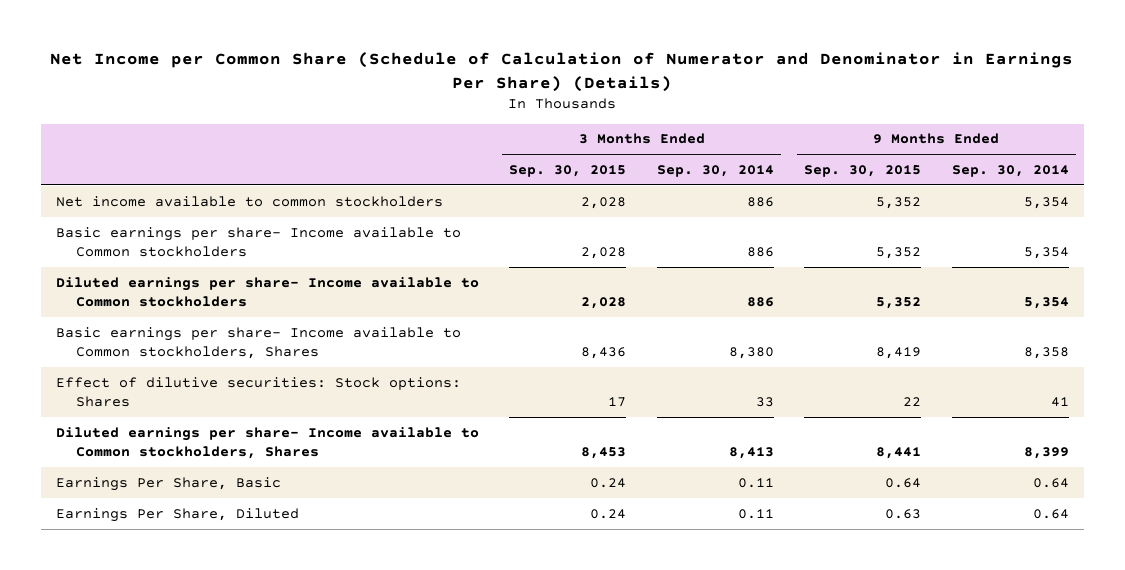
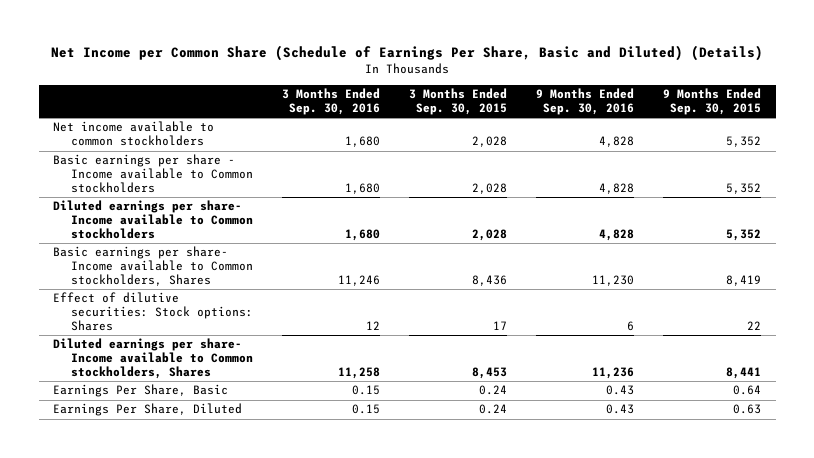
- Net Income per Common Share (Schedule of Calculation of Numerator and Denominator in Earnings Per Share) (Details)
+ Net Income per Common Share (Schedule of Earnings Per Share, Basic and Diluted) (Details)
- | 3 Months Ended Sep. 30, 2015 | 3 Months Ended Sep. 30, 2014 | 9 Months Ended Sep. 30, 2015 | 9 Months Ended Sep. 30, 2014
+ | 3 Months Ended Sep. 30, 2016 | 3 Months Ended Sep. 30, 2015 | 9 Months Ended Sep. 30, 2016 | 9 Months Ended Sep. 30, 2015
- Basic earnings per share- Income available to Common stockholders | 2,028 | 886 | 5,352 | 5,354
+ Basic earnings per share - Income available to Common stockholders | 1,680 | 2,028 | 4,828 | 5,352

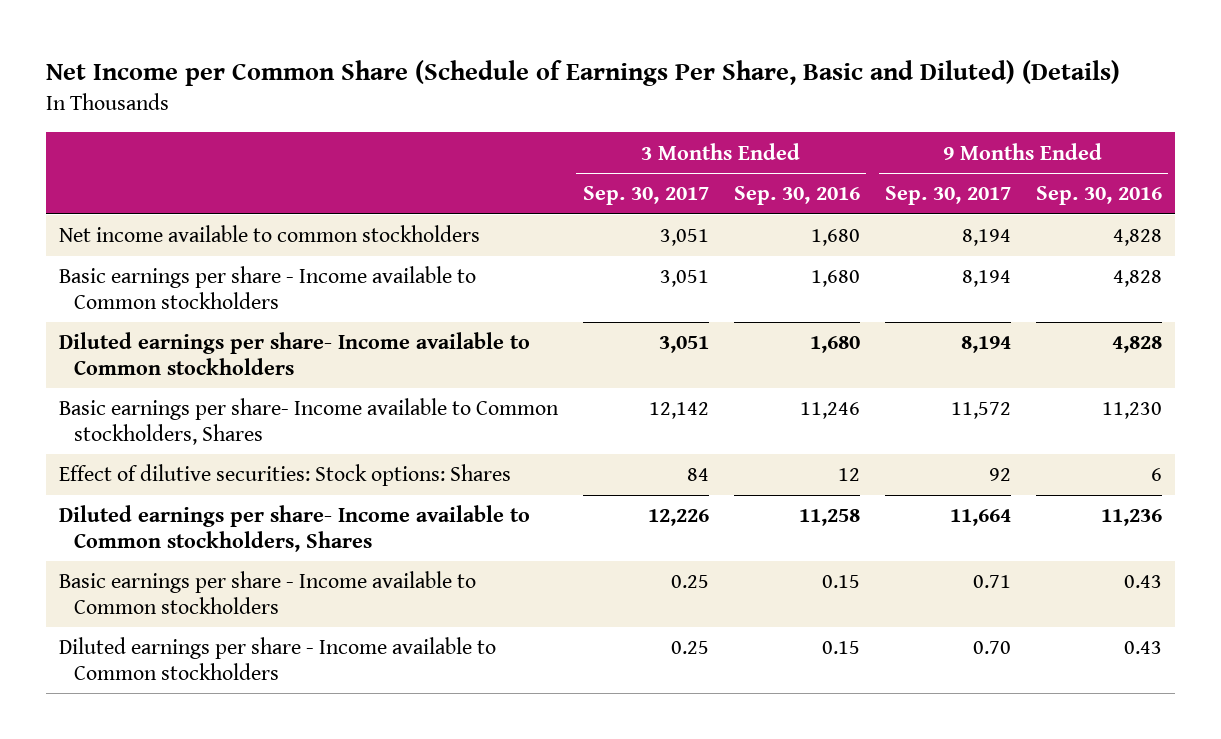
- | 3 Months Ended Sep. 30, 2016 | 3 Months Ended Sep. 30, 2015 | 9 Months Ended Sep. 30, 2016 | 9 Months Ended Sep. 30, 2015
+ | 3 Months Ended Sep. 30, 2017 | 3 Months Ended Sep. 30, 2016 | 9 Months Ended Sep. 30, 2017 | 9 Months Ended Sep. 30, 2016
- Earnings Per Share, Basic | 0.15 | 0.24 | 0.43 | 0.64
- Earnings Per Share, Diluted | 0.15 | 0.24 | 0.43 | 0.63
+ Basic earnings per share - Income available to Common stockholders | 0.25 | 0.15 | 0.71 | 0.43
+ Diluted earnings per share - Income available to Common stockholders | 0.25 | 0.15 | 0.70 | 0.43

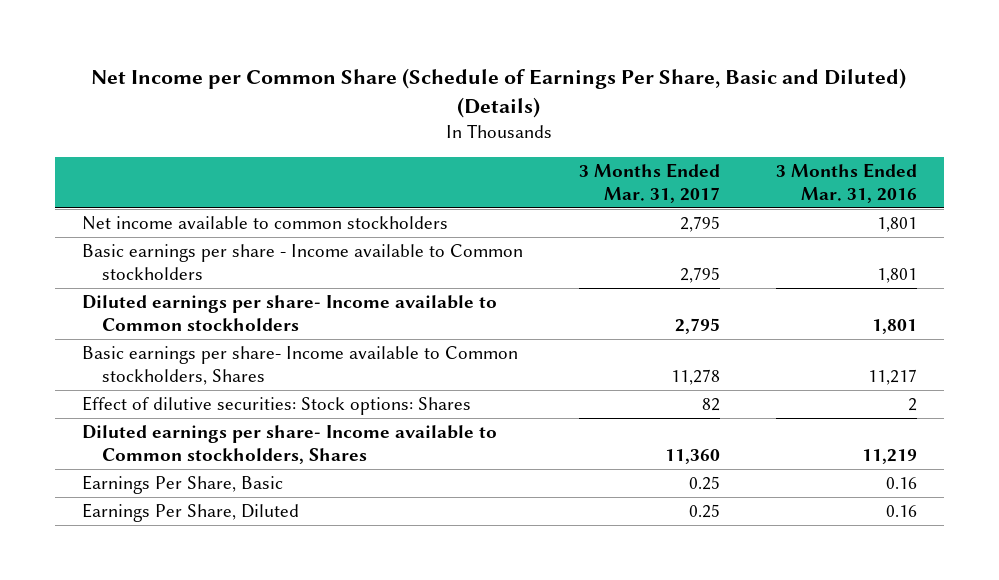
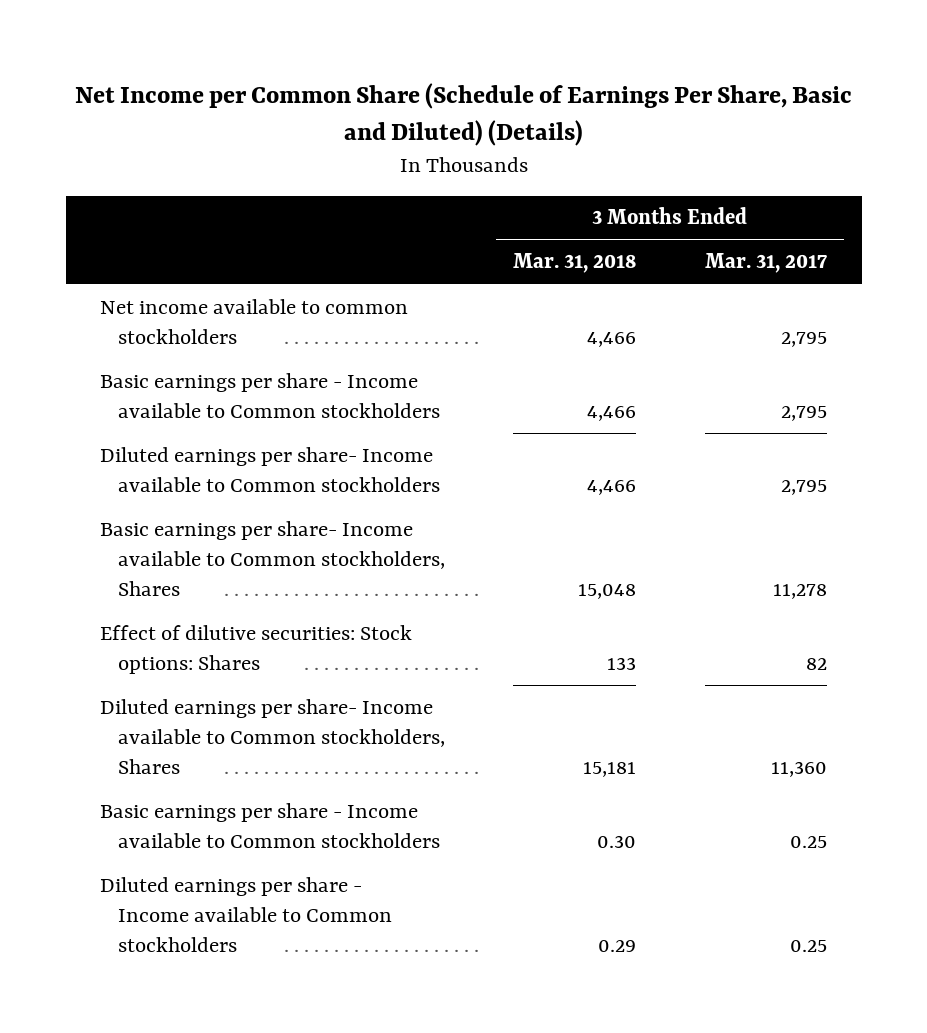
- | 3 Months Ended Mar. 31, 2017 | 3 Months Ended Mar. 31, 2016
+ | 3 Months Ended Mar. 31, 2018 | 3 Months Ended Mar. 31, 2017
- Earnings Per Share, Basic | 0.25 | 0.16
- Earnings Per Share, Diluted | 0.25 | 0.16
+ Basic earnings per share - Income available to Common stockholders | 0.30 | 0.25
+ Diluted earnings per share - Income available to Common stockholders | 0.29 | 0.25

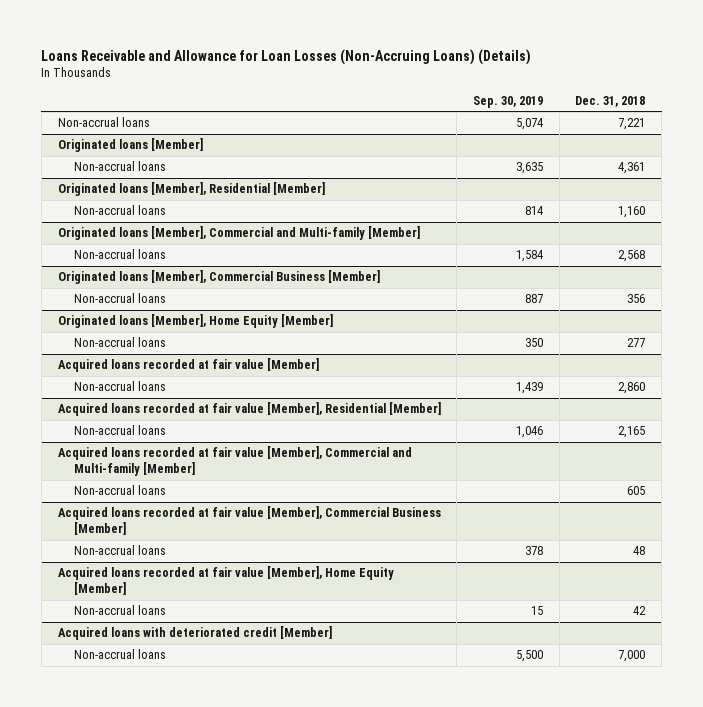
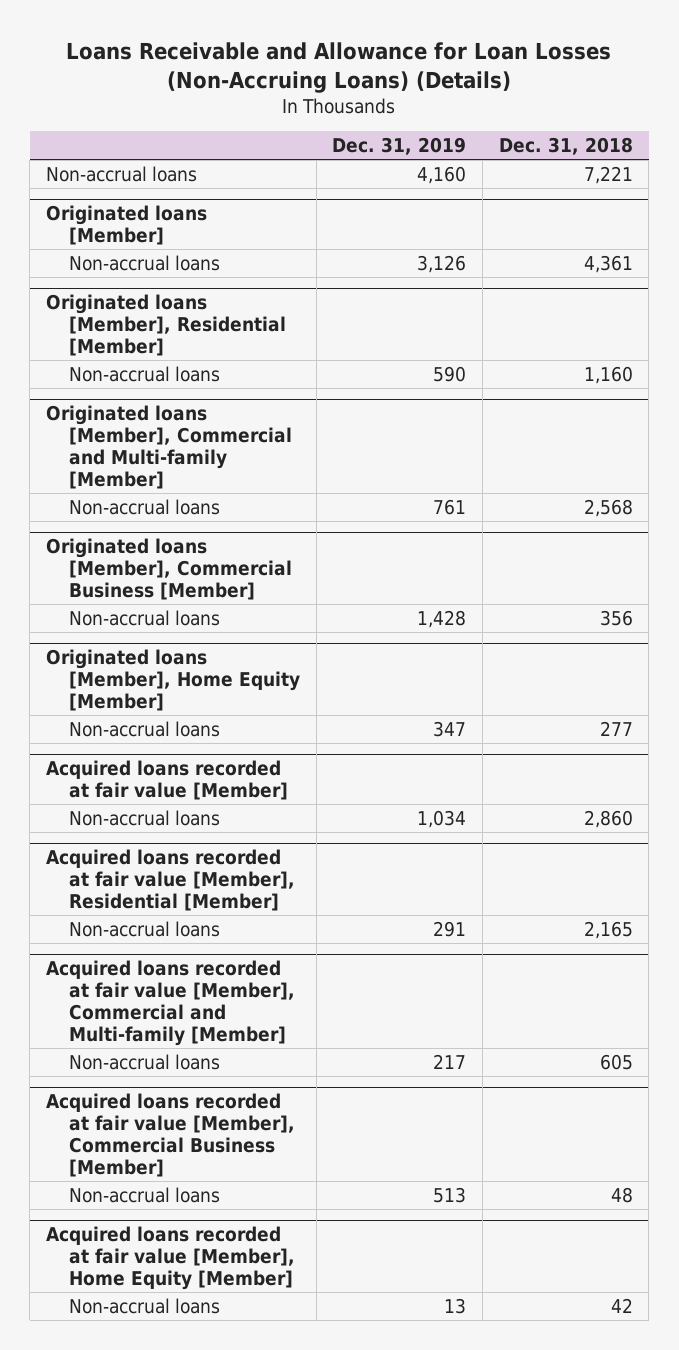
- | Sep. 30, 2019 | Dec. 31, 2018
+ | Dec. 31, 2019 | Dec. 31, 2018
- Acquired loans with deteriorated credit [Member]
- Non-accrual loans | 5,500 | 7,000

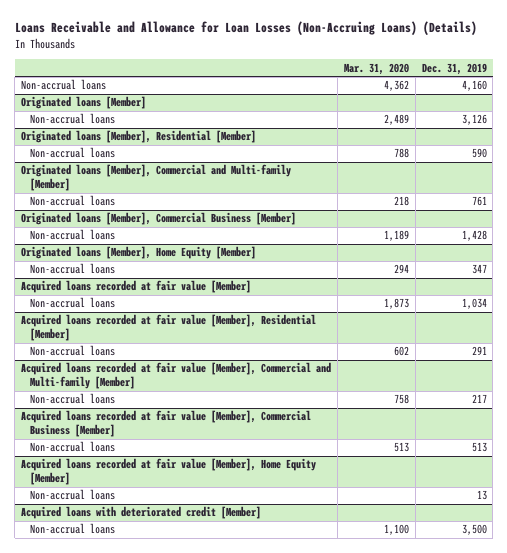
- | Dec. 31, 2019 | Dec. 31, 2018
+ | Mar. 31, 2020 | Dec. 31, 2019
+ Acquired loans with deteriorated credit [Member]
+ Non-accrual loans | 1,100 | 3,500

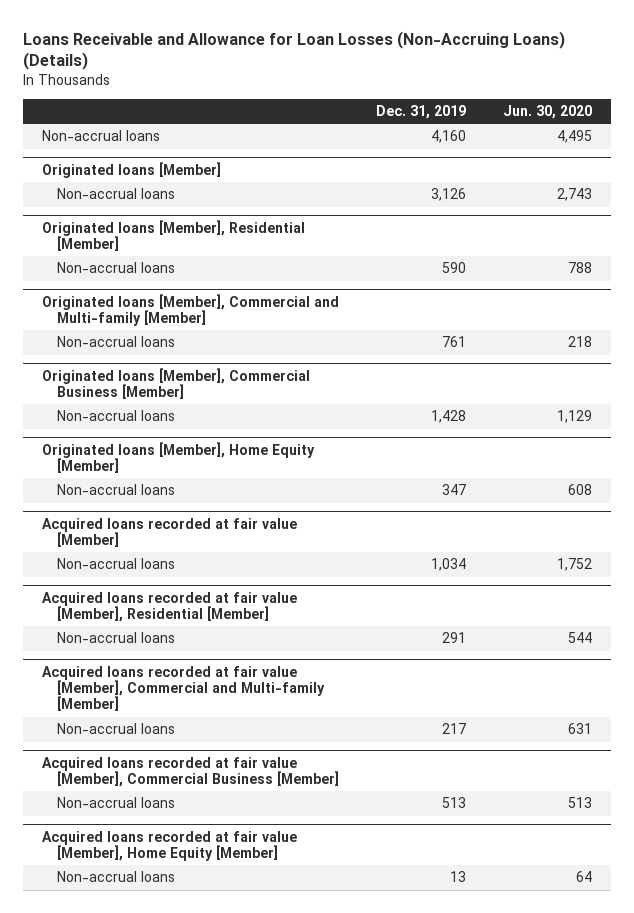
- | Mar. 31, 2020 | Dec. 31, 2019
+ | Dec. 31, 2019 | Jun. 30, 2020
- Acquired loans with deteriorated credit [Member]
- Non-accrual loans | 1,100 | 3,500

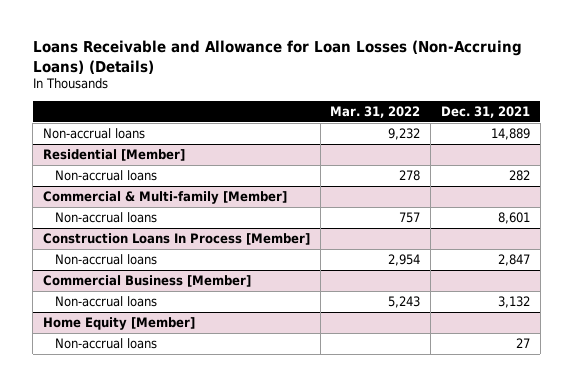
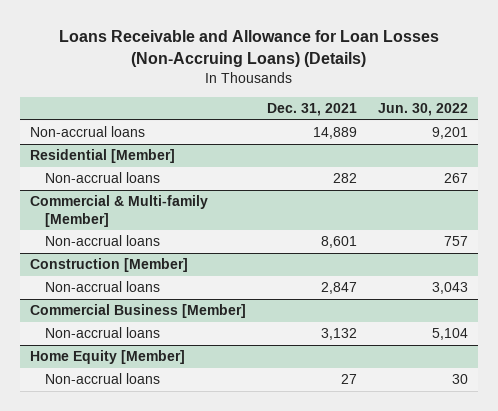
- | Mar. 31, 2022 | Dec. 31, 2021
+ | Dec. 31, 2021 | Jun. 30, 2022
- Construction Loans In Process [Member]
+ Construction [Member]

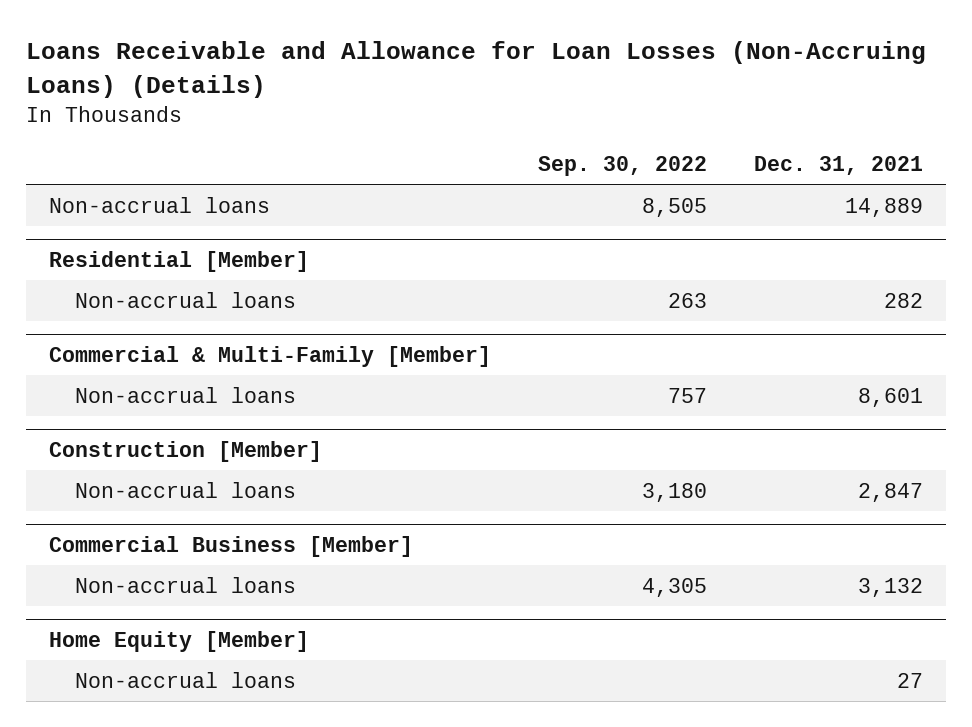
- | Dec. 31, 2021 | Jun. 30, 2022
+ | Sep. 30, 2022 | Dec. 31, 2021
- Commercial & Multi-family [Member]
+ Commercial & Multi-Family [Member]

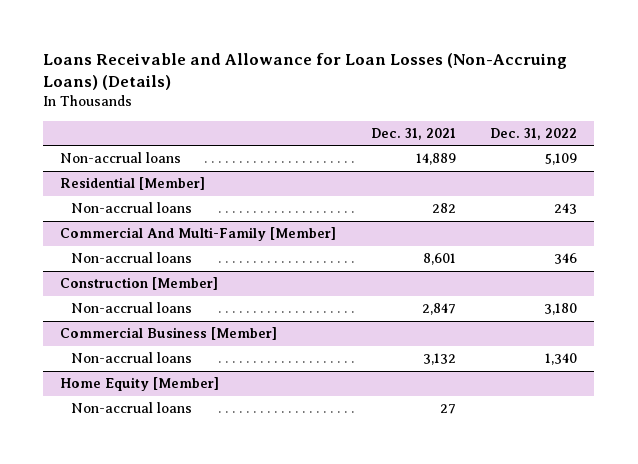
- | Sep. 30, 2022 | Dec. 31, 2021
+ | Dec. 31, 2021 | Dec. 31, 2022
- Commercial & Multi-Family [Member]
+ Commercial And Multi-Family [Member]

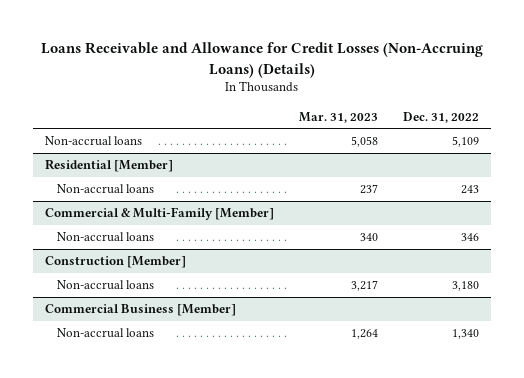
- Loans Receivable and Allowance for Loan Losses (Non-Accruing Loans) (Details)
+ Loans Receivable and Allowance for Credit Losses (Non-Accruing Loans) (Details)
- | Dec. 31, 2021 | Dec. 31, 2022
+ | Mar. 31, 2023 | Dec. 31, 2022
- Commercial And Multi-Family [Member]
+ Commercial & Multi-Family [Member]
- Home Equity [Member]
- Non-accrual loans | 27 |

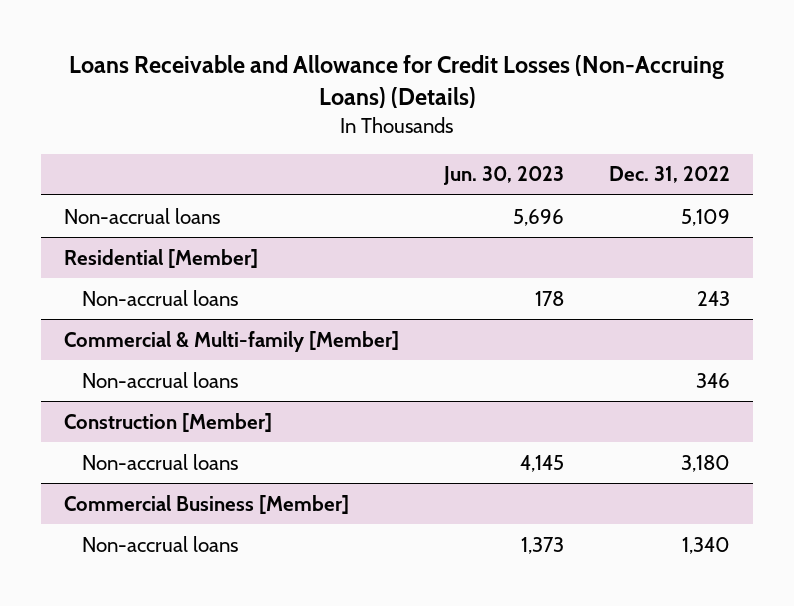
- | Mar. 31, 2023 | Dec. 31, 2022
+ | Jun. 30, 2023 | Dec. 31, 2022
- Commercial & Multi-Family [Member]
+ Commercial & Multi-family [Member]

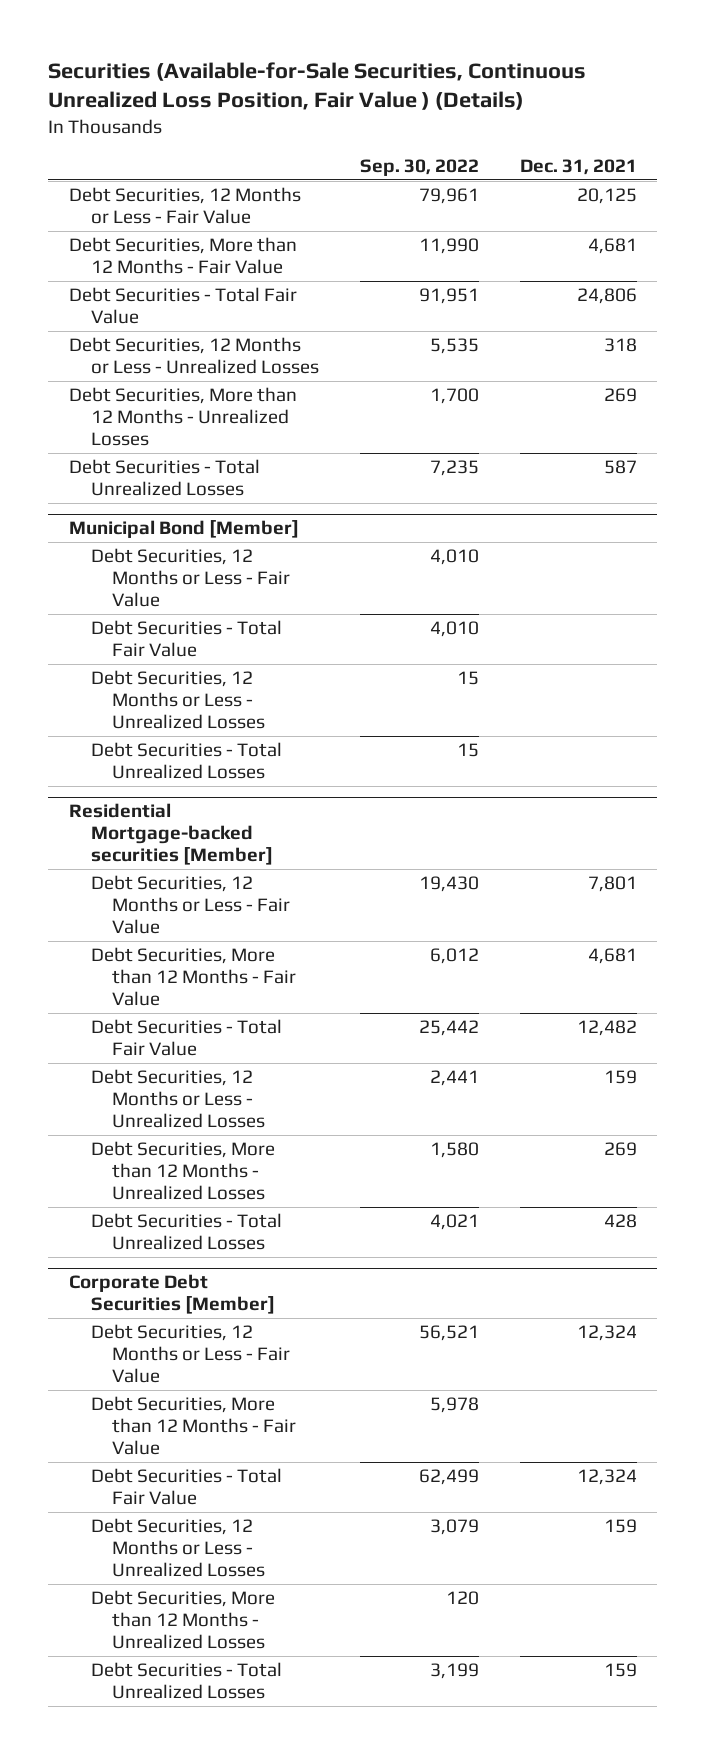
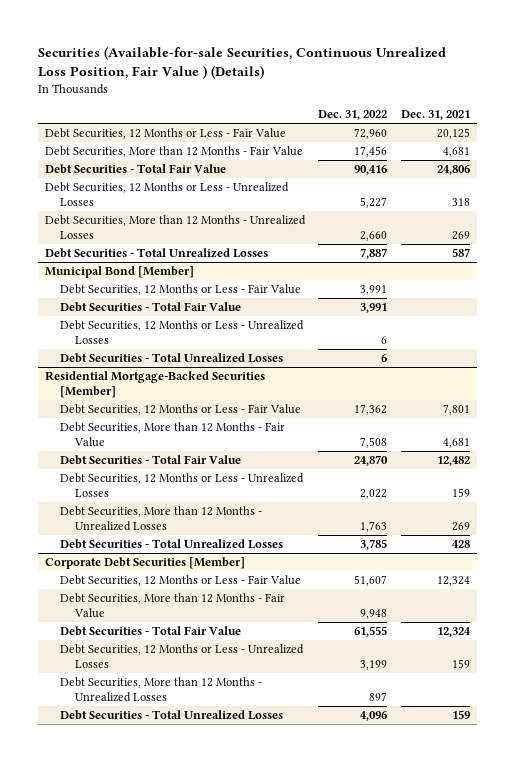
- Securities (Available-for-Sale Securities, Continuous Unrealized Loss Position, Fair Value ) (Details)
+ Securities (Available-for-sale Securities, Continuous Unrealized Loss Position, Fair Value ) (Details)
- | Sep. 30, 2022 | Dec. 31, 2021
+ | Dec. 31, 2022 | Dec. 31, 2021
- Residential Mortgage-backed securities [Member]
+ Residential Mortgage-Backed Securities [Member]

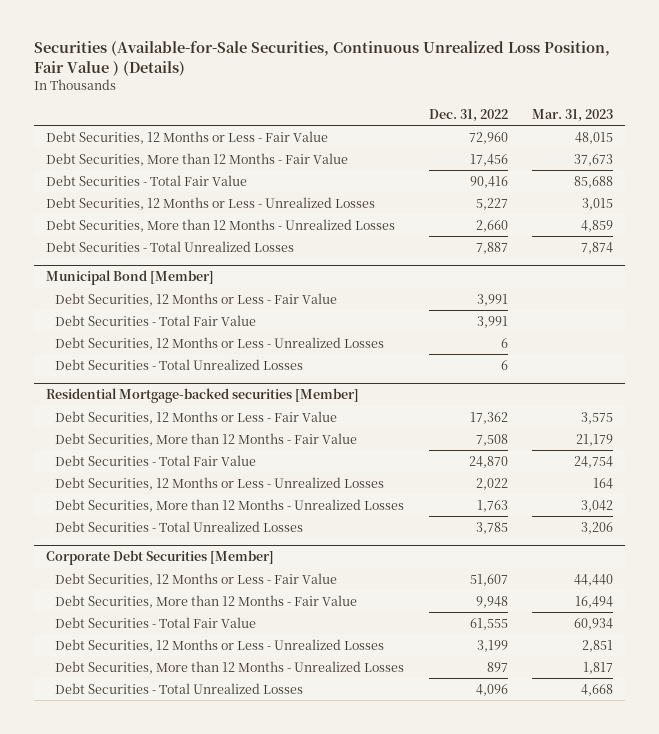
- Securities (Available-for-sale Securities, Continuous Unrealized Loss Position, Fair Value ) (Details)
+ Securities (Available-for-Sale Securities, Continuous Unrealized Loss Position, Fair Value ) (Details)
- | Dec. 31, 2022 | Dec. 31, 2021
+ | Dec. 31, 2022 | Mar. 31, 2023
- Residential Mortgage-Backed Securities [Member]
+ Residential Mortgage-backed securities [Member]

